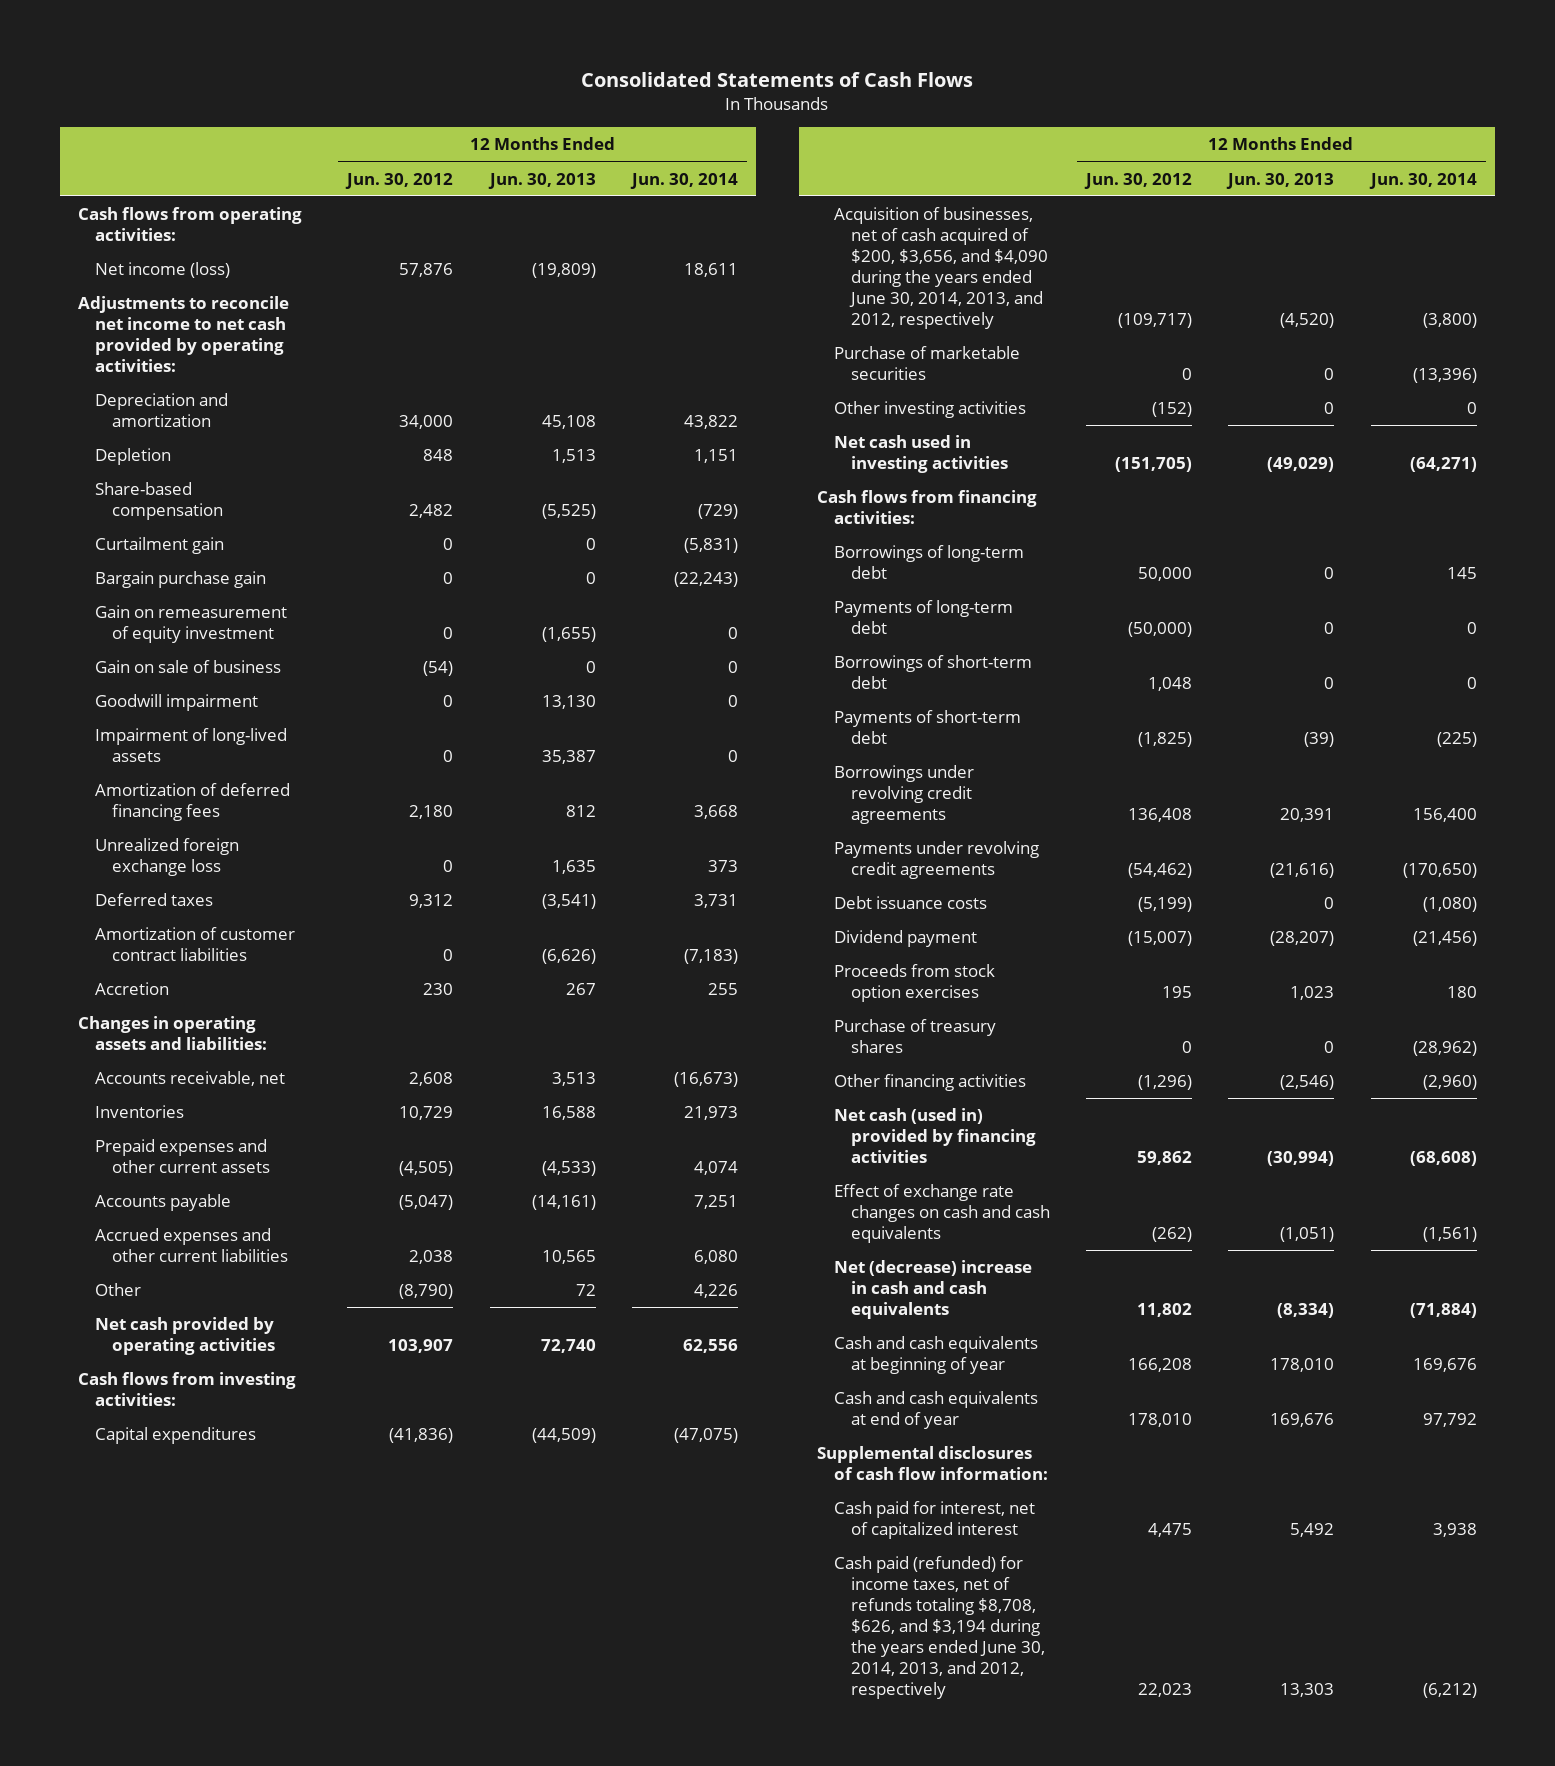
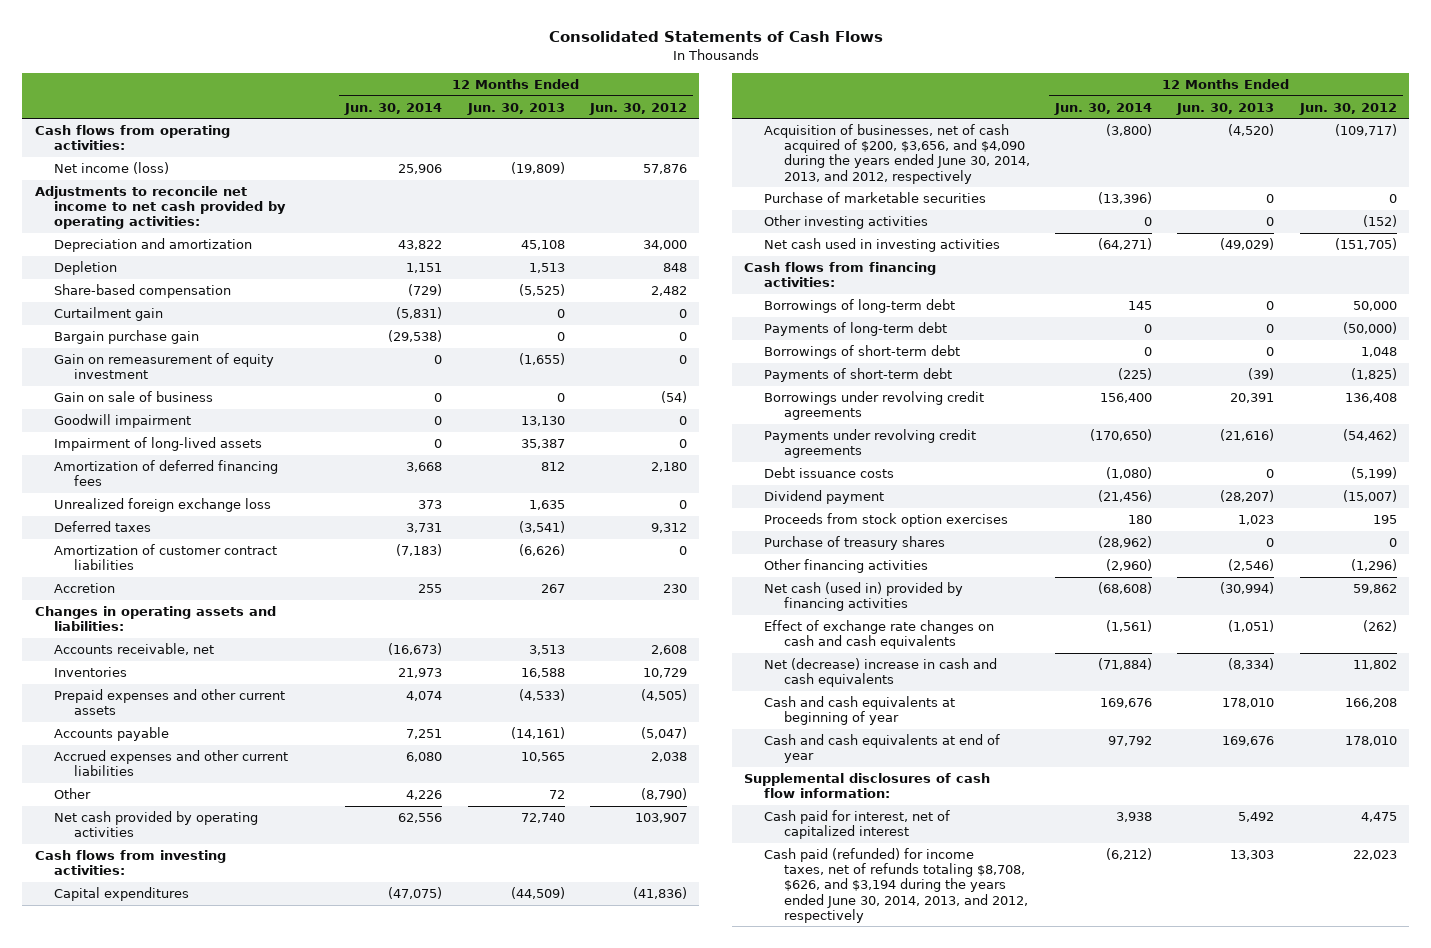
- | 12 Months Ended Jun. 30, 2012 | 12 Months Ended Jun. 30, 2013 | 12 Months Ended Jun. 30, 2014
+ | 12 Months Ended Jun. 30, 2014 | 12 Months Ended Jun. 30, 2013 | 12 Months Ended Jun. 30, 2012
- Net income (loss) | 57,876 | (19,809) | 18,611
+ Net income (loss) | 25,906 | (19,809) | 57,876
- Bargain purchase gain | 0 | 0 | (22,243)
+ Bargain purchase gain | (29,538) | 0 | 0

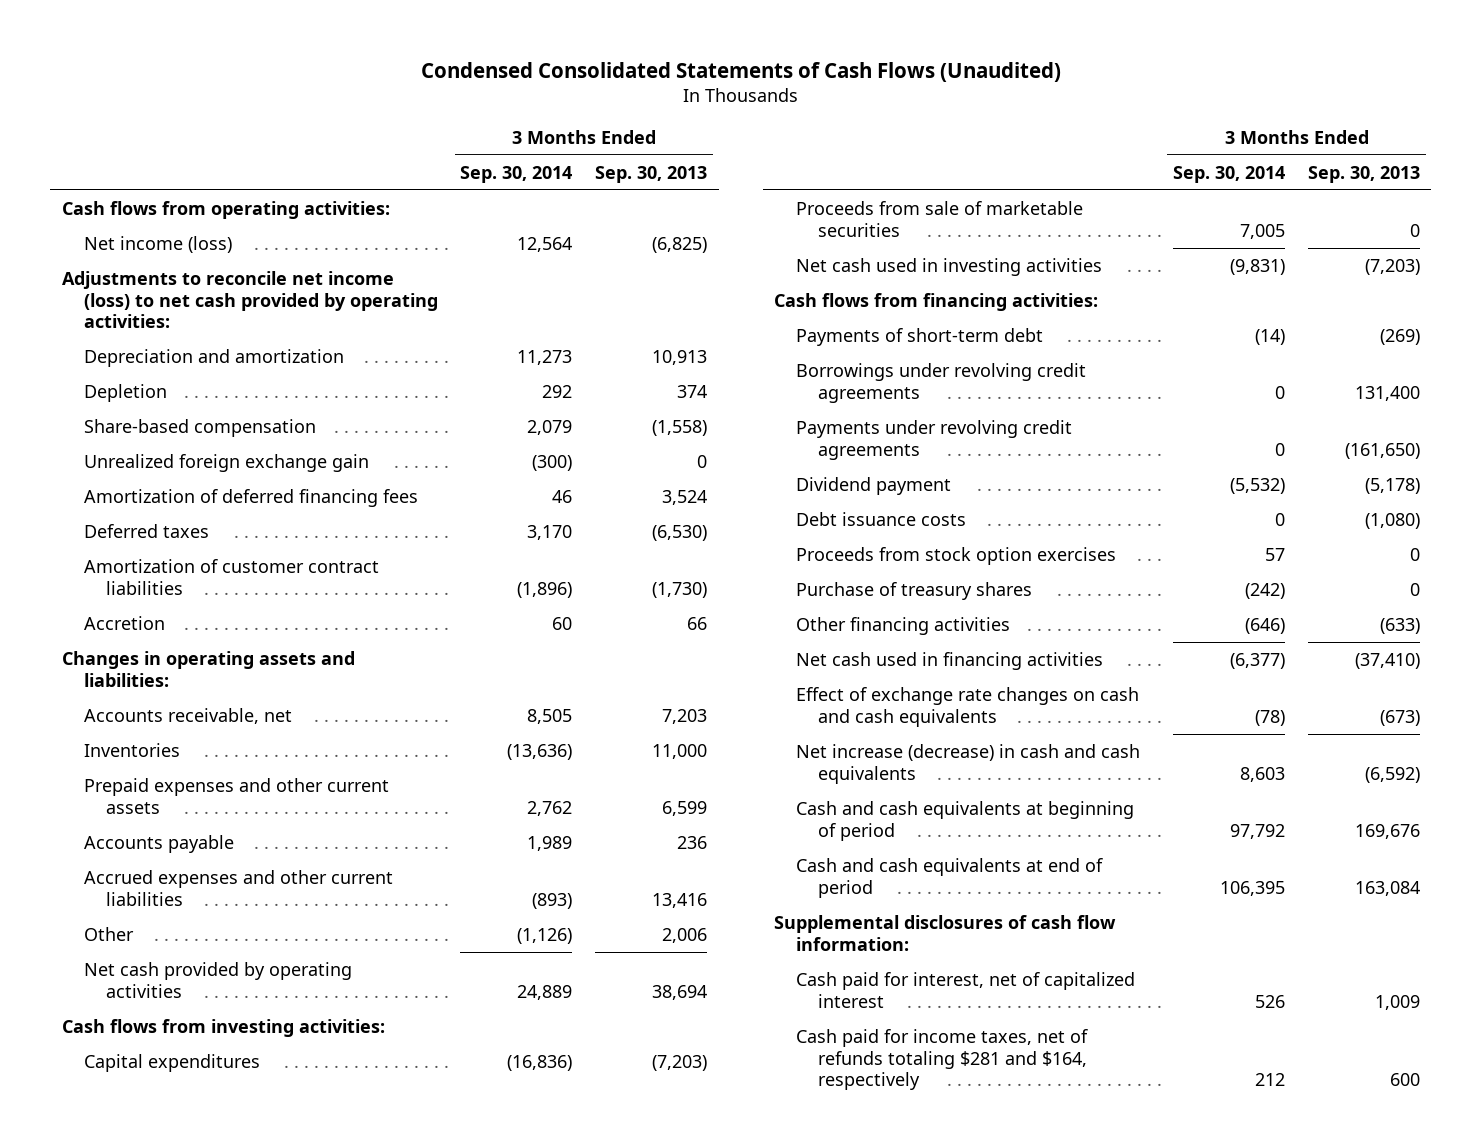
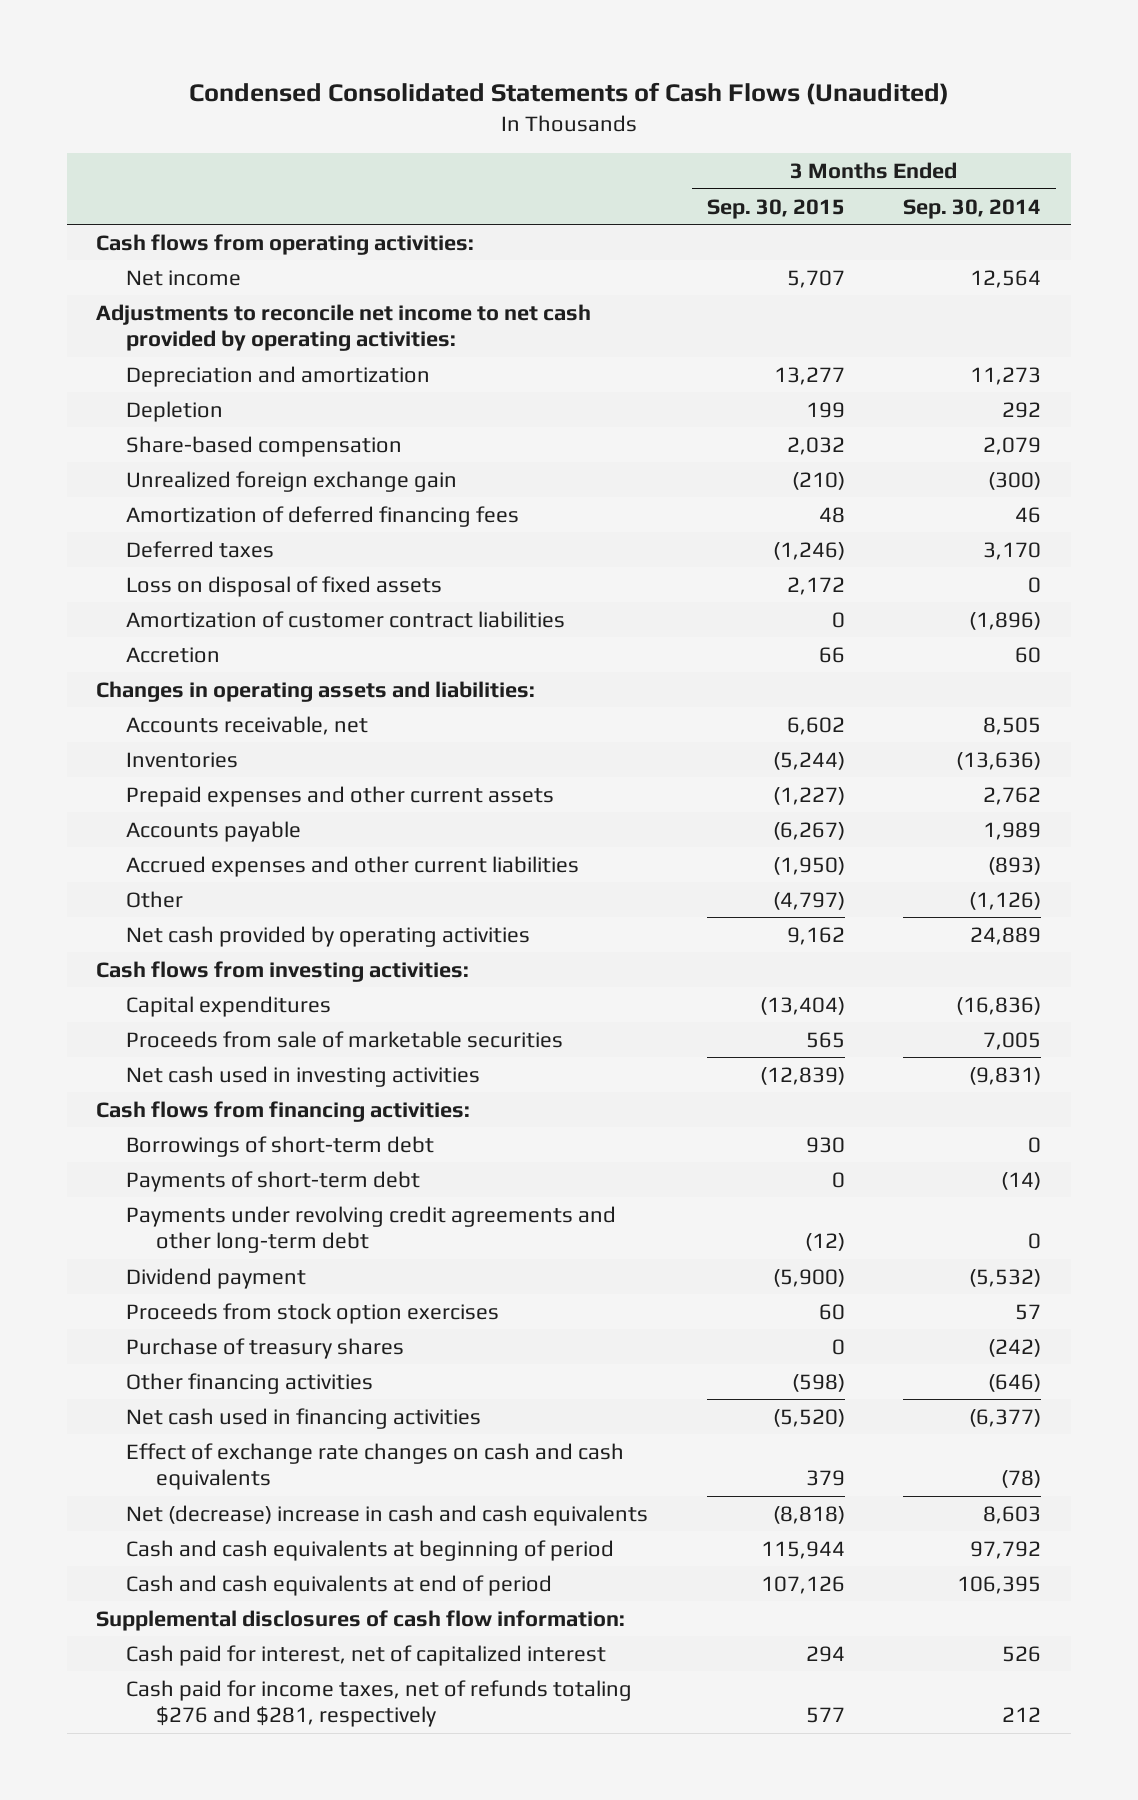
- | 3 Months Ended Sep. 30, 2014 | 3 Months Ended Sep. 30, 2013
+ | 3 Months Ended Sep. 30, 2015 | 3 Months Ended Sep. 30, 2014
- Net income (loss) | 12,564 | (6,825)
- Adjustments to reconcile net income (loss) to net cash provided by operating activities:
+ Net income | 5,707 | 12,564
+ Adjustments to reconcile net income to net cash provided by operating activities:
+ Loss on disposal of fixed assets | 2,172 | 0
+ Borrowings of short-term debt | 930 | 0
- Borrowings under revolving credit agreements | 0 | 131,400
- Payments under revolving credit agreements | 0 | (161,650)
+ Payments under revolving credit agreements and other long-term debt | (12) | 0
- Debt issuance costs | 0 | (1,080)
- Net increase (decrease) in cash and cash equivalents | 8,603 | (6,592)
+ Net (decrease) increase in cash and cash equivalents | (8,818) | 8,603
- Cash paid for income taxes, net of refunds totaling $281 and $164, respectively | 212 | 600
+ Cash paid for income taxes, net of refunds totaling $276 and $281, respectively | 577 | 212

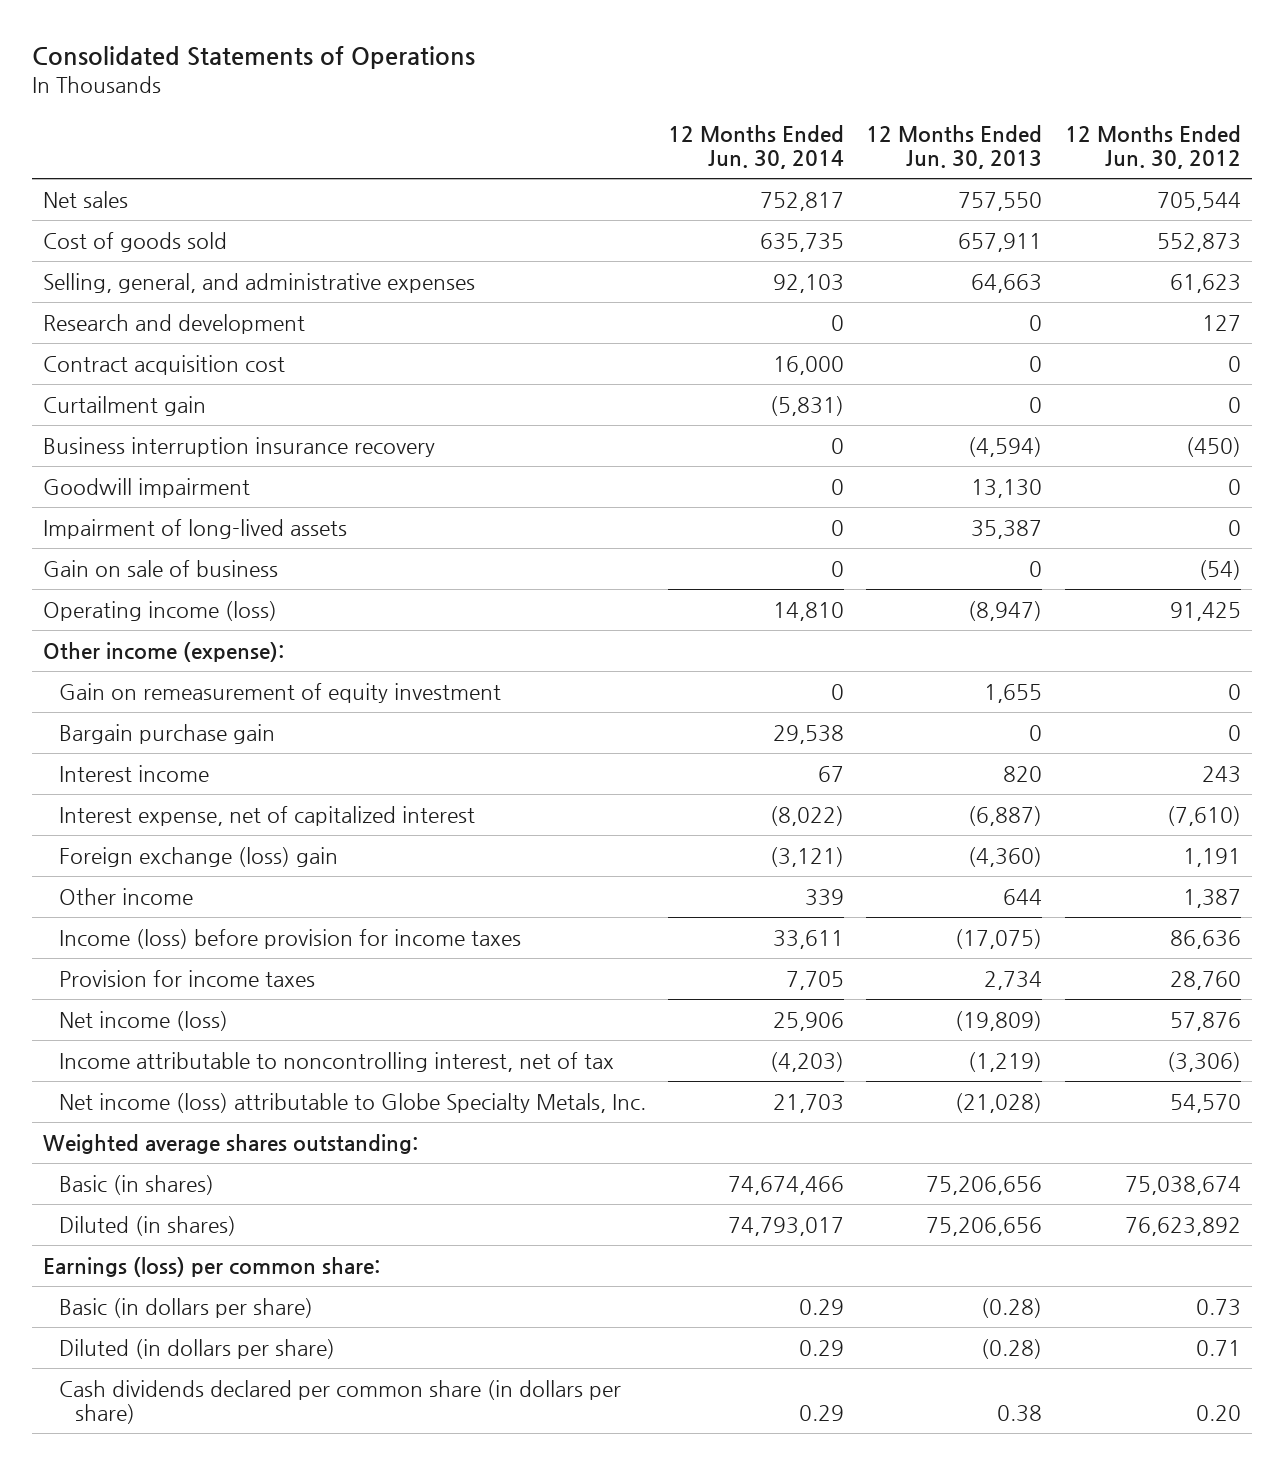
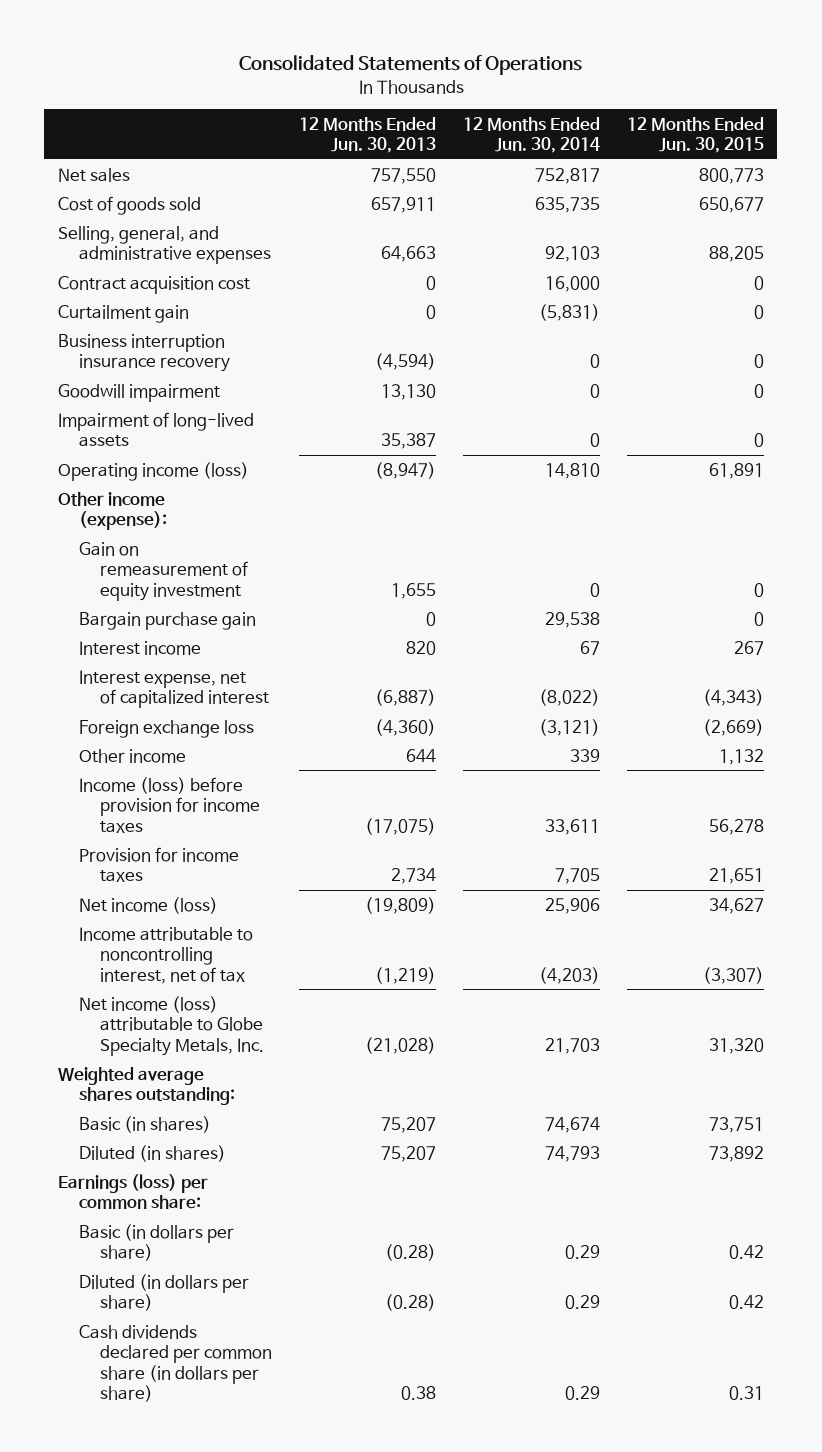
- | 12 Months Ended Jun. 30, 2014 | 12 Months Ended Jun. 30, 2013 | 12 Months Ended Jun. 30, 2012
+ | 12 Months Ended Jun. 30, 2013 | 12 Months Ended Jun. 30, 2014 | 12 Months Ended Jun. 30, 2015
- Research and development | 0 | 0 | 127
- Gain on sale of business | 0 | 0 | (54)
- Foreign exchange (loss) gain | (3,121) | (4,360) | 1,191
+ Foreign exchange loss | (4,360) | (3,121) | (2,669)
- Basic (in shares) | 74,674,466 | 75,206,656 | 75,038,674
- Diluted (in shares) | 74,793,017 | 75,206,656 | 76,623,892
+ Basic (in shares) | 75,207 | 74,674 | 73,751
+ Diluted (in shares) | 75,207 | 74,793 | 73,892

